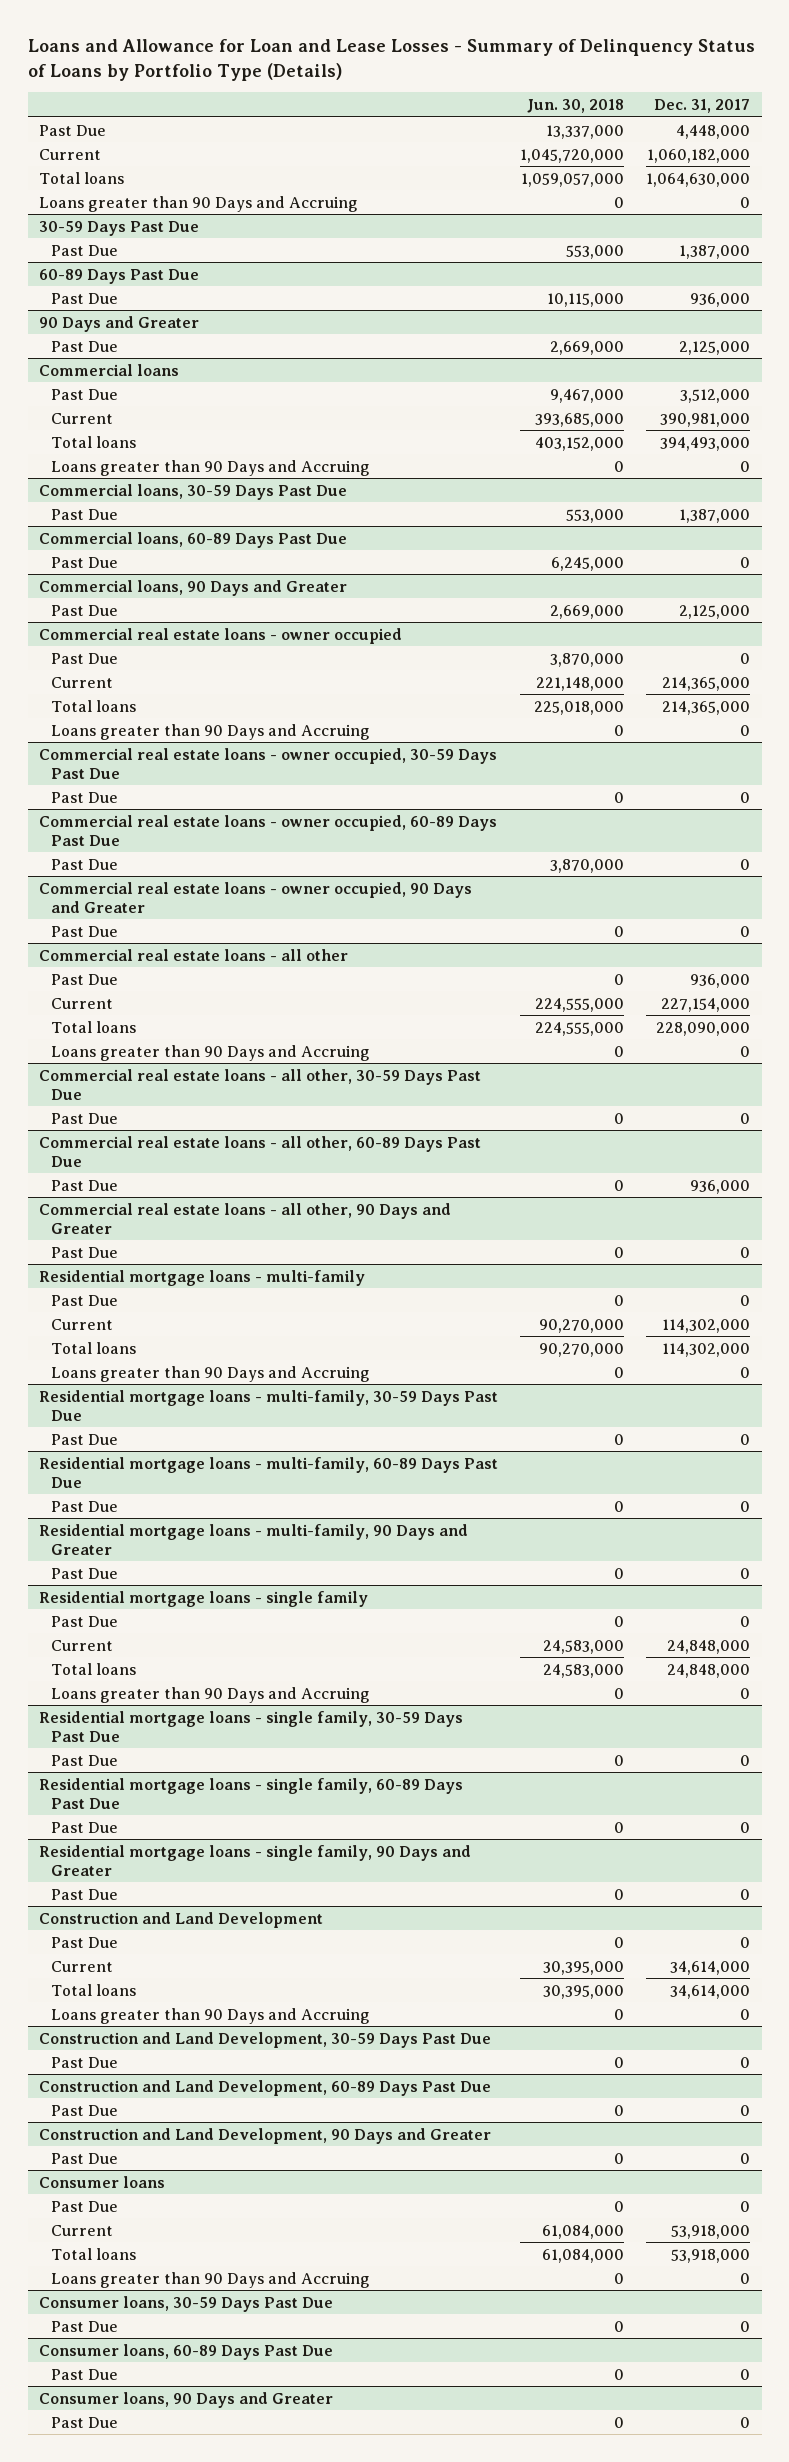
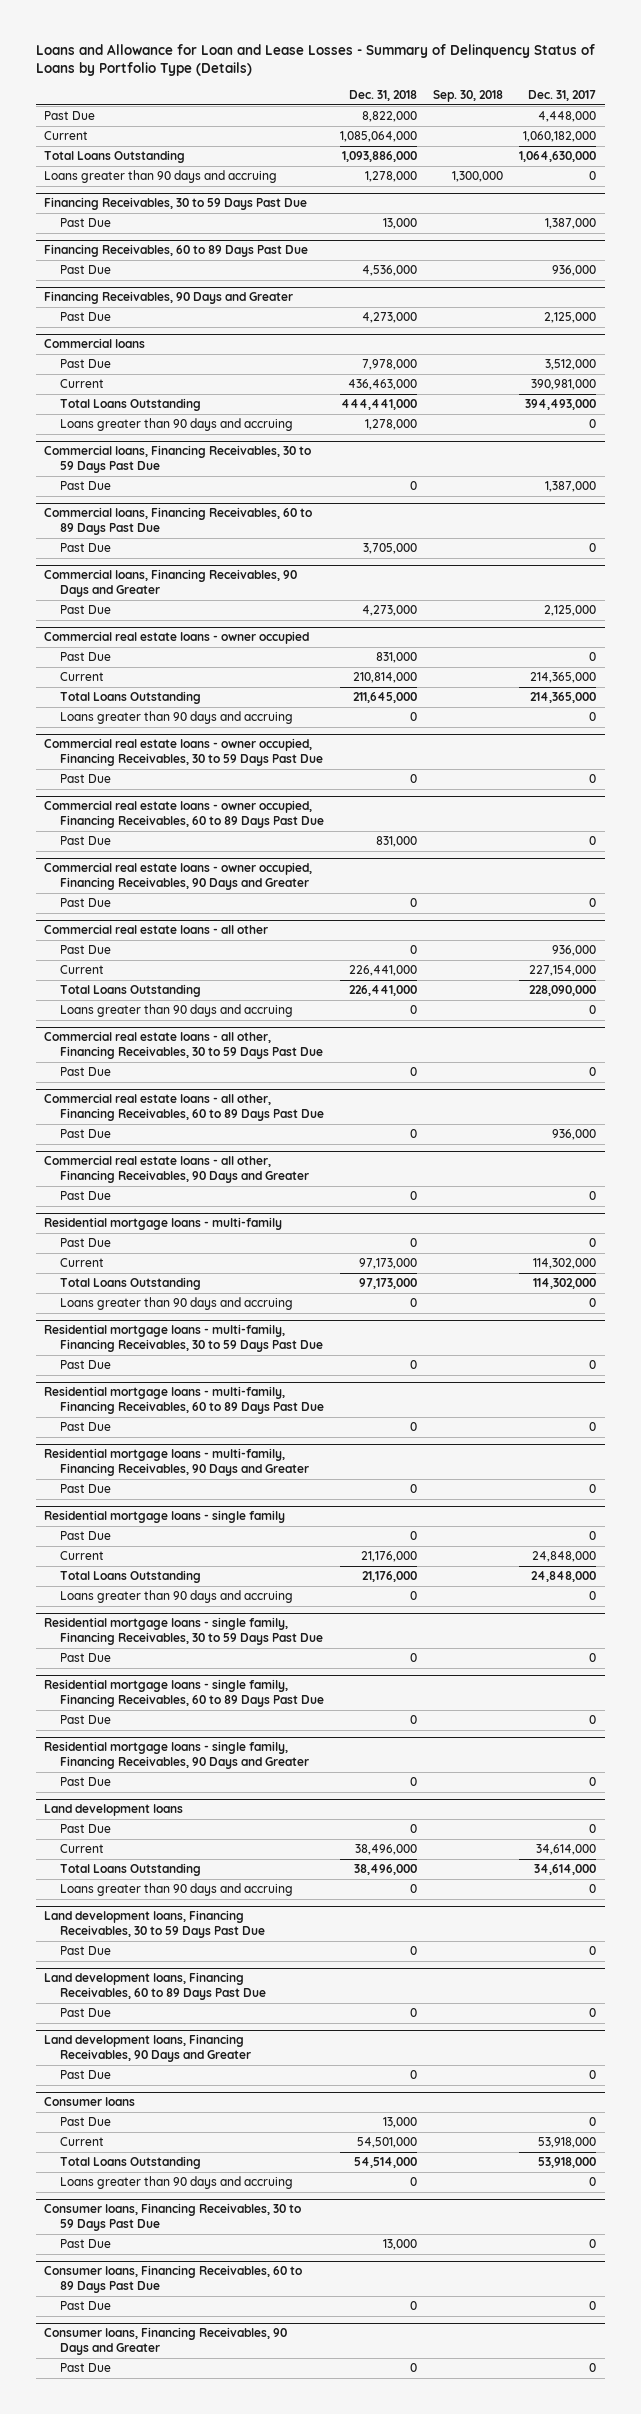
- | Jun. 30, 2018 | Dec. 31, 2017
+ | Dec. 31, 2018 | Sep. 30, 2018 | Dec. 31, 2017
- Total loans | 1,059,057,000 | 1,064,630,000
- Loans greater than 90 Days and Accruing | 0 | 0
- 30-59 Days Past Due
+ Total Loans Outstanding | 1,093,886,000 | | 1,064,630,000
+ Loans greater than 90 days and accruing | 1,278,000 | 1,300,000 | 0
+ Financing Receivables, 30 to 59 Days Past Due
- 60-89 Days Past Due
+ Financing Receivables, 60 to 89 Days Past Due
- 90 Days and Greater
+ Financing Receivables, 90 Days and Greater
@ Commercial loans
- Total loans | 403,152,000 | 394,493,000
- Loans greater than 90 Days and Accruing | 0 | 0
- Commercial loans, 30-59 Days Past Due
@ Commercial loans
+ Total Loans Outstanding | 444,441,000 | | 394,493,000
+ Loans greater than 90 days and accruing | 1,278,000 | | 0
+ Commercial loans, Financing Receivables, 30 to 59 Days Past Due
- Commercial loans, 60-89 Days Past Due
+ Commercial loans, Financing Receivables, 60 to 89 Days Past Due
- Commercial loans, 90 Days and Greater
+ Commercial loans, Financing Receivables, 90 Days and Greater
@ Commercial real estate loans - owner occupied
- Total loans | 225,018,000 | 214,365,000
- Loans greater than 90 Days and Accruing | 0 | 0
- Commercial real estate loans - owner occupied, 30-59 Days Past Due
@ Commercial real estate loans - owner occupied
+ Total Loans Outstanding | 211,645,000 | | 214,365,000
+ Loans greater than 90 days and accruing | 0 | | 0
+ Commercial real estate loans - owner occupied, Financing Receivables, 30 to 59 Days Past Due
- Commercial real estate loans - owner occupied, 60-89 Days Past Due
+ Commercial real estate loans - owner occupied, Financing Receivables, 60 to 89 Days Past Due
- Commercial real estate loans - owner occupied, 90 Days and Greater
+ Commercial real estate loans - owner occupied, Financing Receivables, 90 Days and Greater
@ Commercial real estate loans - all other
- Total loans | 224,555,000 | 228,090,000
- Loans greater than 90 Days and Accruing | 0 | 0
- Commercial real estate loans - all other, 30-59 Days Past Due
@ Commercial real estate loans - all other
+ Total Loans Outstanding | 226,441,000 | | 228,090,000
+ Loans greater than 90 days and accruing | 0 | | 0
+ Commercial real estate loans - all other, Financing Receivables, 30 to 59 Days Past Due
- Commercial real estate loans - all other, 60-89 Days Past Due
+ Commercial real estate loans - all other, Financing Receivables, 60 to 89 Days Past Due
- Commercial real estate loans - all other, 90 Days and Greater
+ Commercial real estate loans - all other, Financing Receivables, 90 Days and Greater
@ Residential mortgage loans - multi-family
- Total loans | 90,270,000 | 114,302,000
- Loans greater than 90 Days and Accruing | 0 | 0
- Residential mortgage loans - multi-family, 30-59 Days Past Due
@ Residential mortgage loans - multi-family
+ Total Loans Outstanding | 97,173,000 | | 114,302,000
+ Loans greater than 90 days and accruing | 0 | | 0
+ Residential mortgage loans - multi-family, Financing Receivables, 30 to 59 Days Past Due
- Residential mortgage loans - multi-family, 60-89 Days Past Due
+ Residential mortgage loans - multi-family, Financing Receivables, 60 to 89 Days Past Due
- Residential mortgage loans - multi-family, 90 Days and Greater
+ Residential mortgage loans - multi-family, Financing Receivables, 90 Days and Greater
@ Residential mortgage loans - single family
- Total loans | 24,583,000 | 24,848,000
- Loans greater than 90 Days and Accruing | 0 | 0
- Residential mortgage loans - single family, 30-59 Days Past Due
@ Residential mortgage loans - single family
+ Total Loans Outstanding | 21,176,000 | | 24,848,000
+ Loans greater than 90 days and accruing | 0 | | 0
+ Residential mortgage loans - single family, Financing Receivables, 30 to 59 Days Past Due
- Residential mortgage loans - single family, 60-89 Days Past Due
+ Residential mortgage loans - single family, Financing Receivables, 60 to 89 Days Past Due
- Residential mortgage loans - single family, 90 Days and Greater
+ Residential mortgage loans - single family, Financing Receivables, 90 Days and Greater
- Construction and Land Development
+ Land development loans
- Total loans | 30,395,000 | 34,614,000
- Loans greater than 90 Days and Accruing | 0 | 0
- Construction and Land Development, 30-59 Days Past Due
+ Total Loans Outstanding | 38,496,000 | | 34,614,000
+ Loans greater than 90 days and accruing | 0 | | 0
+ Land development loans, Financing Receivables, 30 to 59 Days Past Due
- Construction and Land Development, 60-89 Days Past Due
+ Land development loans, Financing Receivables, 60 to 89 Days Past Due
- Construction and Land Development, 90 Days and Greater
+ Land development loans, Financing Receivables, 90 Days and Greater
@ Consumer loans
- Total loans | 61,084,000 | 53,918,000
- Loans greater than 90 Days and Accruing | 0 | 0
- Consumer loans, 30-59 Days Past Due
@ Consumer loans
+ Total Loans Outstanding | 54,514,000 | | 53,918,000
+ Loans greater than 90 days and accruing | 0 | | 0
+ Consumer loans, Financing Receivables, 30 to 59 Days Past Due
- Consumer loans, 60-89 Days Past Due
+ Consumer loans, Financing Receivables, 60 to 89 Days Past Due
- Consumer loans, 90 Days and Greater
+ Consumer loans, Financing Receivables, 90 Days and Greater

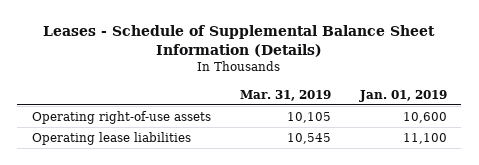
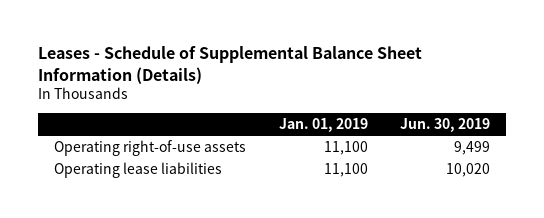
- | Mar. 31, 2019 | Jan. 01, 2019
+ | Jan. 01, 2019 | Jun. 30, 2019
- Operating right-of-use assets | 10,105 | 10,600
+ Operating right-of-use assets | 11,100 | 9,499

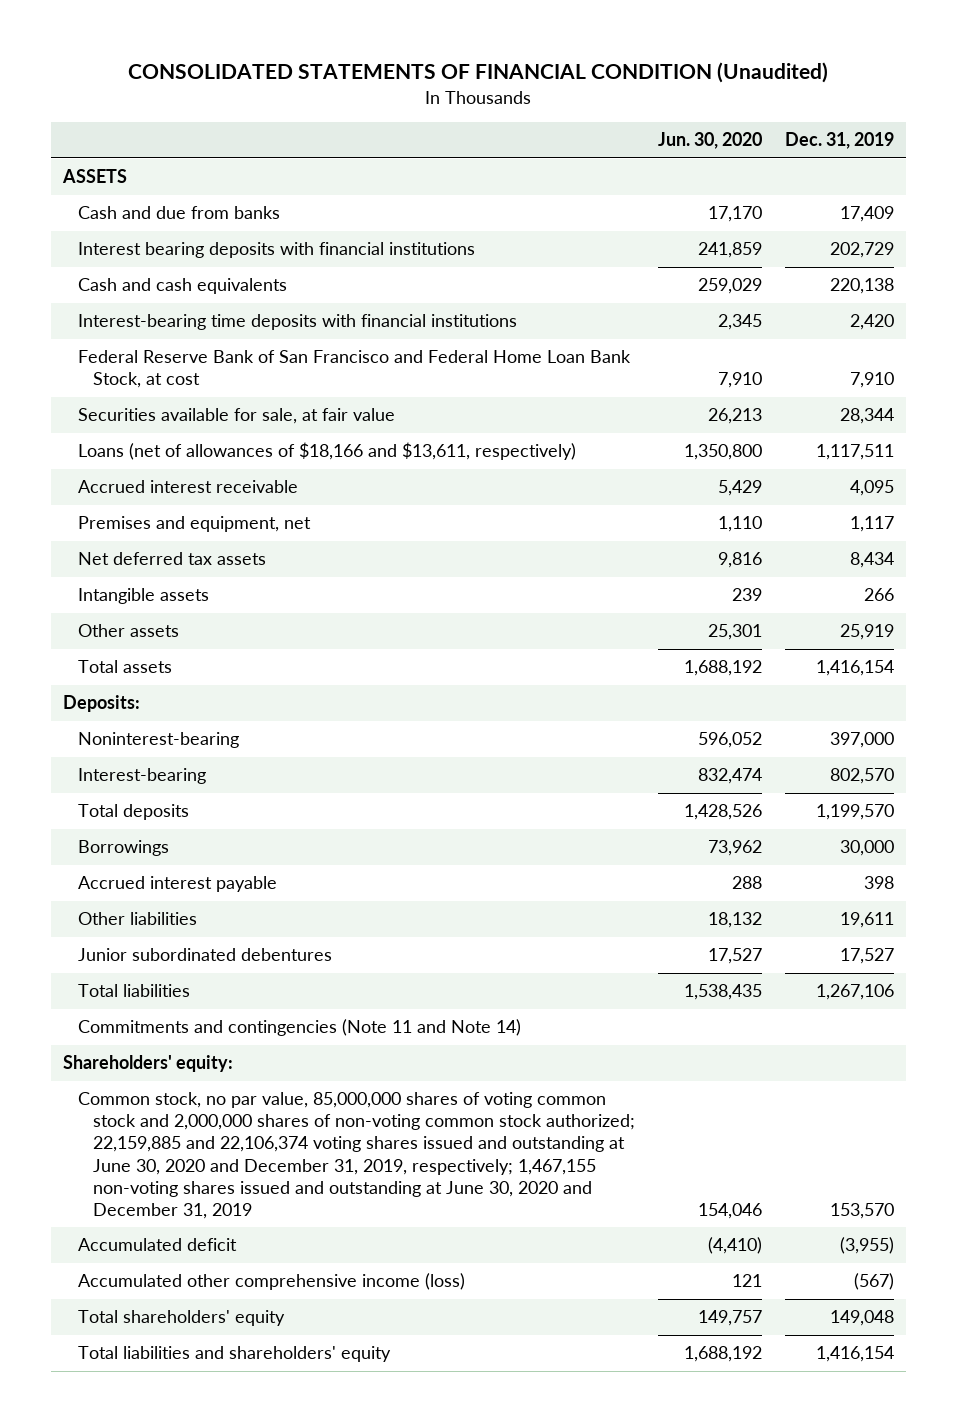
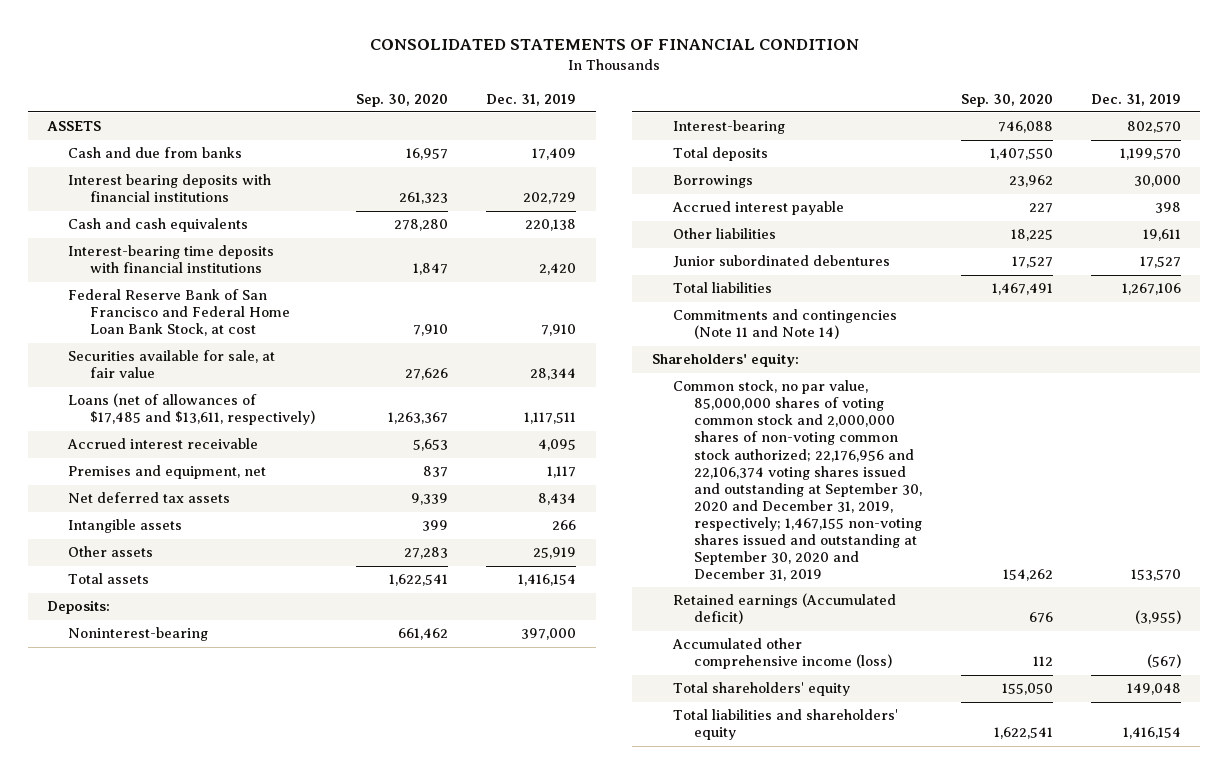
- CONSOLIDATED STATEMENTS OF FINANCIAL CONDITION (Unaudited)
+ CONSOLIDATED STATEMENTS OF FINANCIAL CONDITION
- | Jun. 30, 2020 | Dec. 31, 2019
+ | Sep. 30, 2020 | Dec. 31, 2019
- Loans (net of allowances of $18,166 and $13,611, respectively) | 1,350,800 | 1,117,511
+ Loans (net of allowances of $17,485 and $13,611, respectively) | 1,263,367 | 1,117,511
- Common stock, no par value, 85,000,000 shares of voting common stock and 2,000,000 shares of non-voting common stock authorized; 22,159,885 and 22,106,374 voting shares issued and outstanding at June 30, 2020 and December 31, 2019, respectively; 1,467,155 non-voting shares issued and outstanding at June 30, 2020 and December 31, 2019 | 154,046 | 153,570
- Accumulated deficit | (4,410) | (3,955)
+ Common stock, no par value, 85,000,000 shares of voting common stock and 2,000,000 shares of non-voting common stock authorized; 22,176,956 and 22,106,374 voting shares issued and outstanding at September 30, 2020 and December 31, 2019, respectively; 1,467,155 non-voting shares issued and outstanding at September 30, 2020 and December 31, 2019 | 154,262 | 153,570
+ Retained earnings (Accumulated deficit) | 676 | (3,955)

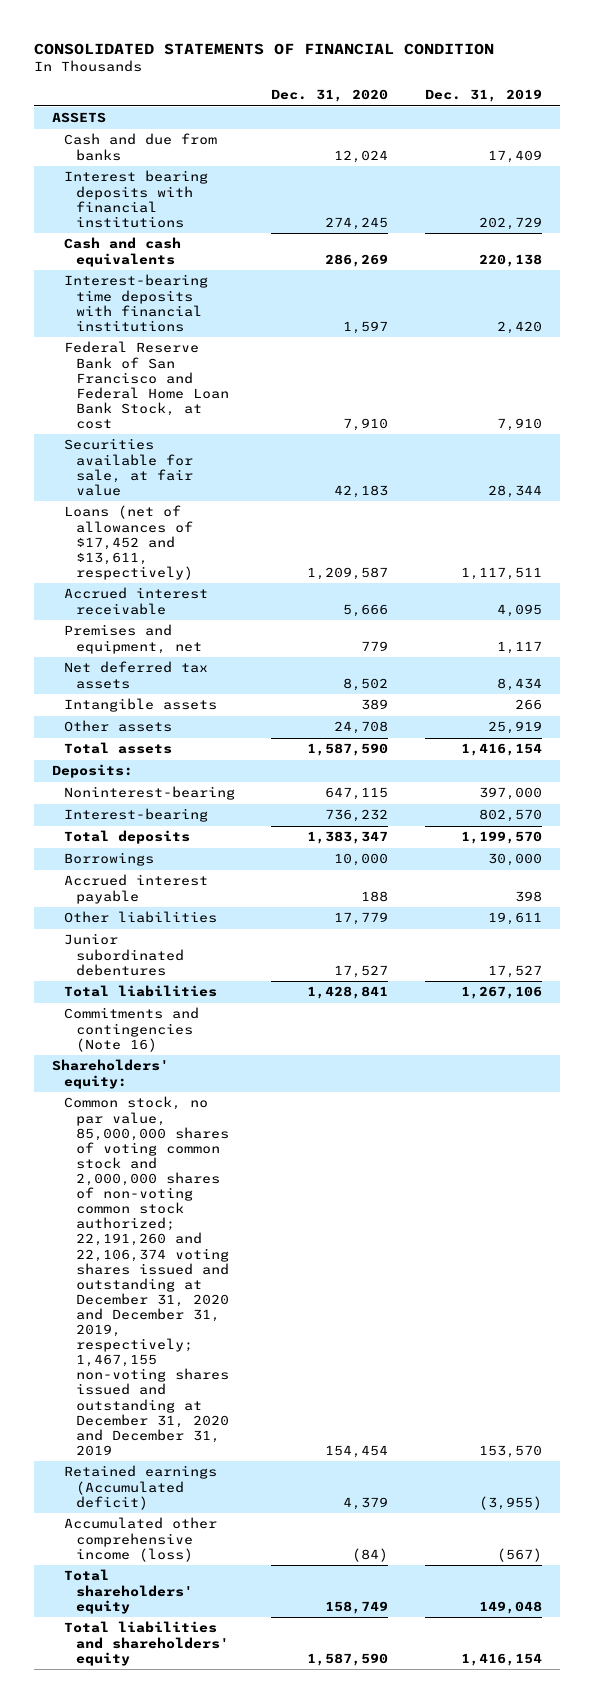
- | Sep. 30, 2020 | Dec. 31, 2019
+ | Dec. 31, 2020 | Dec. 31, 2019
- Loans (net of allowances of $17,485 and $13,611, respectively) | 1,263,367 | 1,117,511
+ Loans (net of allowances of $17,452 and $13,611, respectively) | 1,209,587 | 1,117,511
- Commitments and contingencies (Note 11 and Note 14)
+ Commitments and contingencies (Note 16)
- Common stock, no par value, 85,000,000 shares of voting common stock and 2,000,000 shares of non-voting common stock authorized; 22,176,956 and 22,106,374 voting shares issued and outstanding at September 30, 2020 and December 31, 2019, respectively; 1,467,155 non-voting shares issued and outstanding at September 30, 2020 and December 31, 2019 | 154,262 | 153,570
+ Common stock, no par value, 85,000,000 shares of voting common stock and 2,000,000 shares of non-voting common stock authorized; 22,191,260 and 22,106,374 voting shares issued and outstanding at December 31, 2020 and December 31, 2019, respectively; 1,467,155 non-voting shares issued and outstanding at December 31, 2020 and December 31, 2019 | 154,454 | 153,570

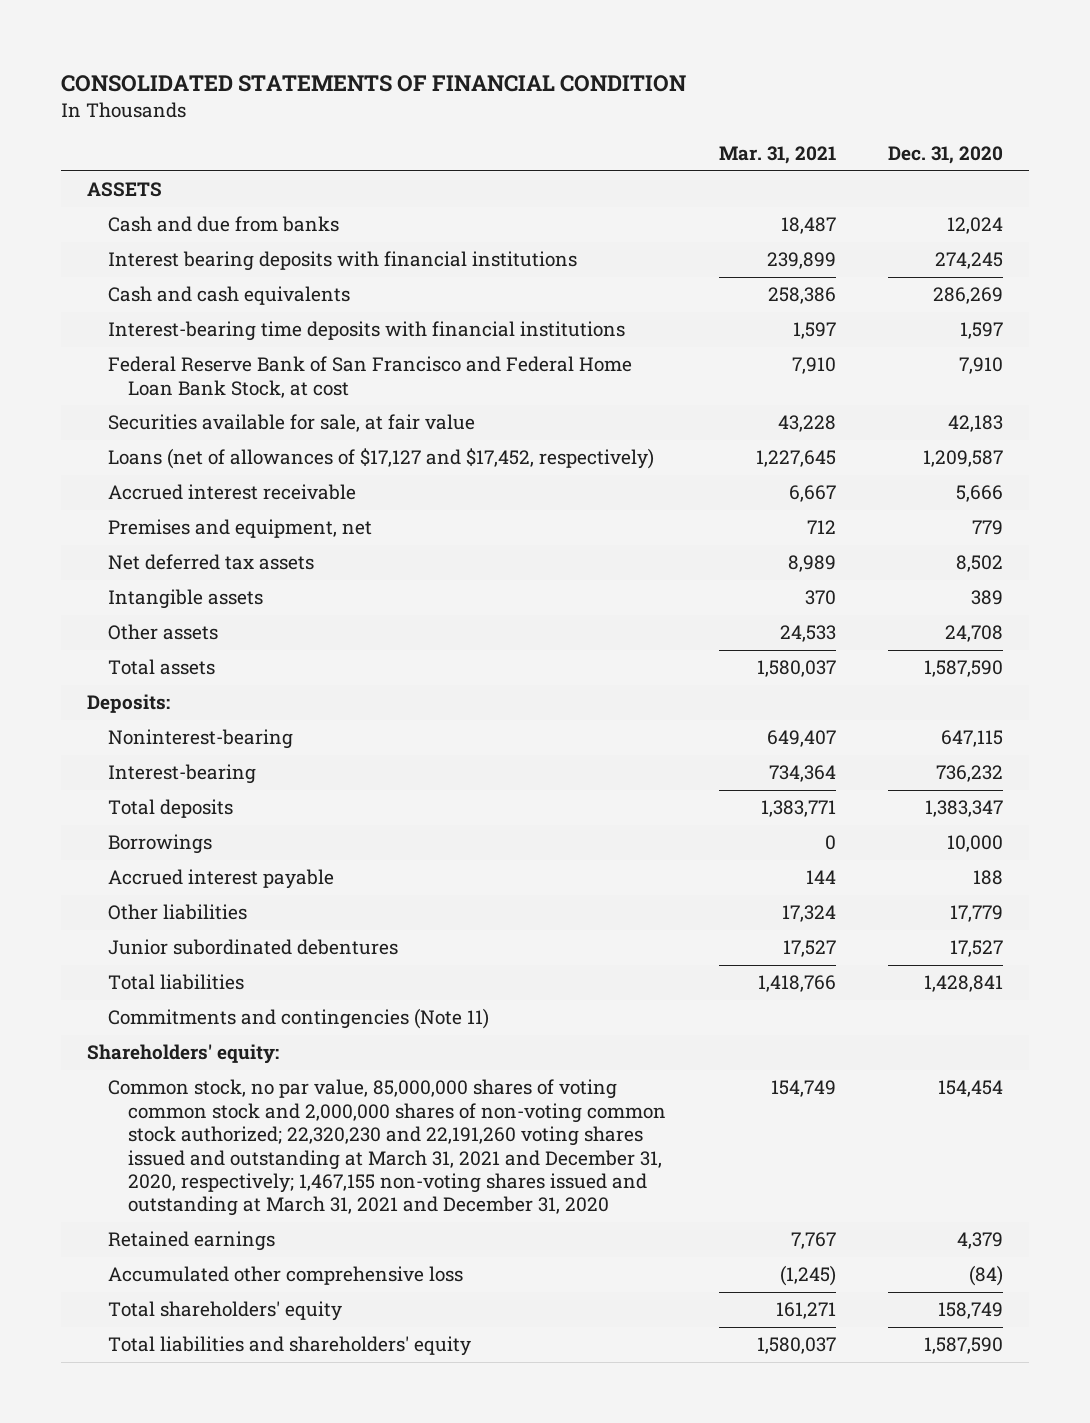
- | Dec. 31, 2020 | Dec. 31, 2019
+ | Mar. 31, 2021 | Dec. 31, 2020
- Loans (net of allowances of $17,452 and $13,611, respectively) | 1,209,587 | 1,117,511
+ Loans (net of allowances of $17,127 and $17,452, respectively) | 1,227,645 | 1,209,587
- Commitments and contingencies (Note 16)
+ Commitments and contingencies (Note 11)
- Common stock, no par value, 85,000,000 shares of voting common stock and 2,000,000 shares of non-voting common stock authorized; 22,191,260 and 22,106,374 voting shares issued and outstanding at December 31, 2020 and December 31, 2019, respectively; 1,467,155 non-voting shares issued and outstanding at December 31, 2020 and December 31, 2019 | 154,454 | 153,570
- Retained earnings (Accumulated deficit) | 4,379 | (3,955)
- Accumulated other comprehensive income (loss) | (84) | (567)
+ Common stock, no par value, 85,000,000 shares of voting common stock and 2,000,000 shares of non-voting common stock authorized; 22,320,230 and 22,191,260 voting shares issued and outstanding at March 31, 2021 and December 31, 2020, respectively; 1,467,155 non-voting shares issued and outstanding at March 31, 2021 and December 31, 2020 | 154,749 | 154,454
+ Retained earnings | 7,767 | 4,379
+ Accumulated other comprehensive loss | (1,245) | (84)

